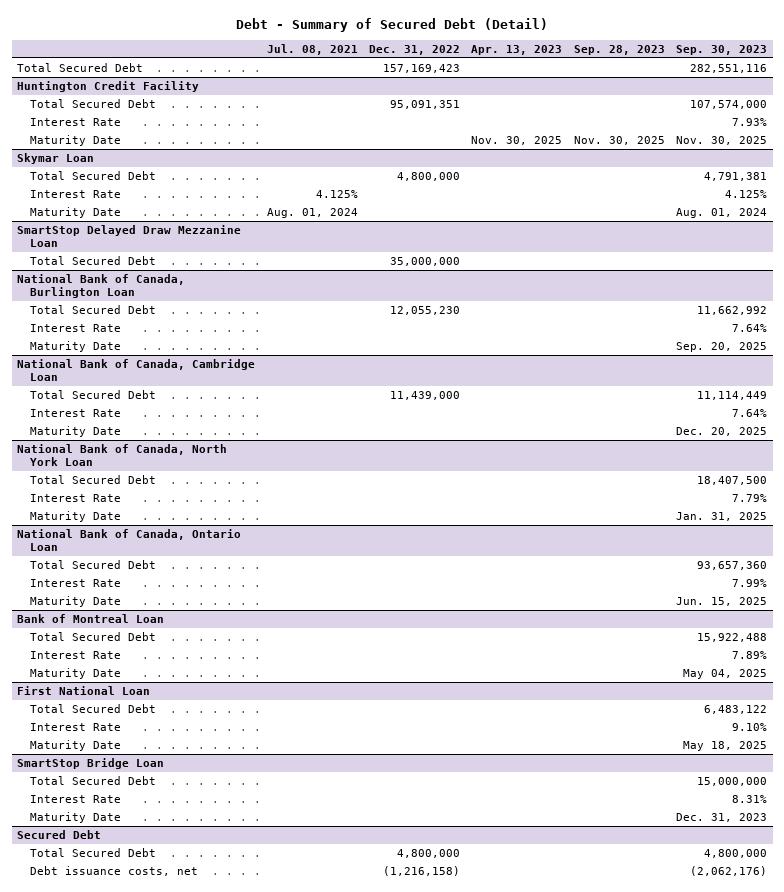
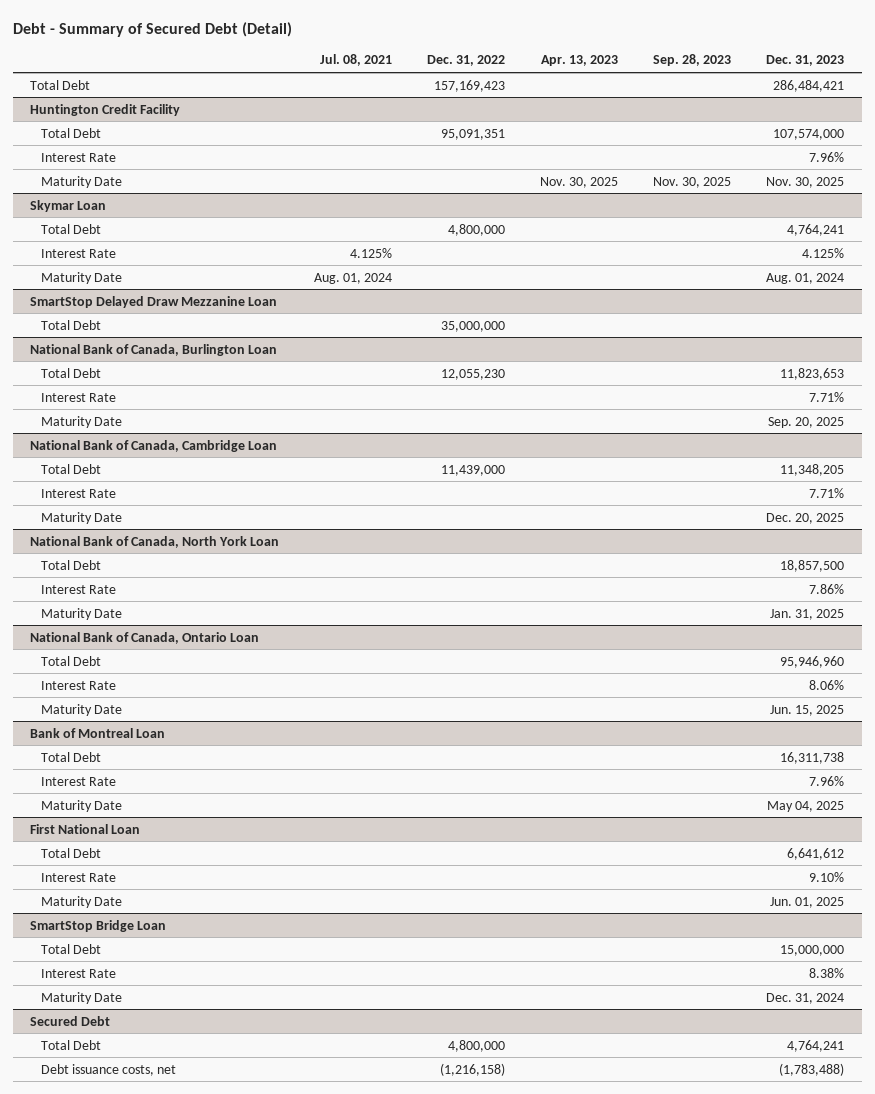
- | Jul. 08, 2021 | Dec. 31, 2022 | Apr. 13, 2023 | Sep. 28, 2023 | Sep. 30, 2023
+ | Jul. 08, 2021 | Dec. 31, 2022 | Apr. 13, 2023 | Sep. 28, 2023 | Dec. 31, 2023
- Total Secured Debt | | 157,169,423 | | | 282,551,116
+ Total Debt | | 157,169,423 | | | 286,484,421
@ Huntington Credit Facility
- Total Secured Debt | | 95,091,351 | | | 107,574,000
+ Total Debt | | 95,091,351 | | | 107,574,000
@ Skymar Loan
- Total Secured Debt | | 4,800,000 | | | 4,791,381
+ Total Debt | | 4,800,000 | | | 4,764,241
@ SmartStop Delayed Draw Mezzanine Loan
- Total Secured Debt | | 35,000,000 | | |
+ Total Debt | | 35,000,000 | | |
@ National Bank of Canada, Burlington Loan
- Total Secured Debt | | 12,055,230 | | | 11,662,992
+ Total Debt | | 12,055,230 | | | 11,823,653
@ National Bank of Canada, Cambridge Loan
- Total Secured Debt | | 11,439,000 | | | 11,114,449
+ Total Debt | | 11,439,000 | | | 11,348,205
@ National Bank of Canada, North York Loan
- Total Secured Debt | | | | | 18,407,500
+ Total Debt | | | | | 18,857,500
@ National Bank of Canada, Ontario Loan
- Total Secured Debt | | | | | 93,657,360
+ Total Debt | | | | | 95,946,960
@ Bank of Montreal Loan
- Total Secured Debt | | | | | 15,922,488
+ Total Debt | | | | | 16,311,738
@ First National Loan
- Total Secured Debt | | | | | 6,483,122
+ Total Debt | | | | | 6,641,612
@ SmartStop Bridge Loan
- Total Secured Debt | | | | | 15,000,000
+ Total Debt | | | | | 15,000,000
@ Secured Debt
- Total Secured Debt | | 4,800,000 | | | 4,800,000
+ Total Debt | | 4,800,000 | | | 4,764,241

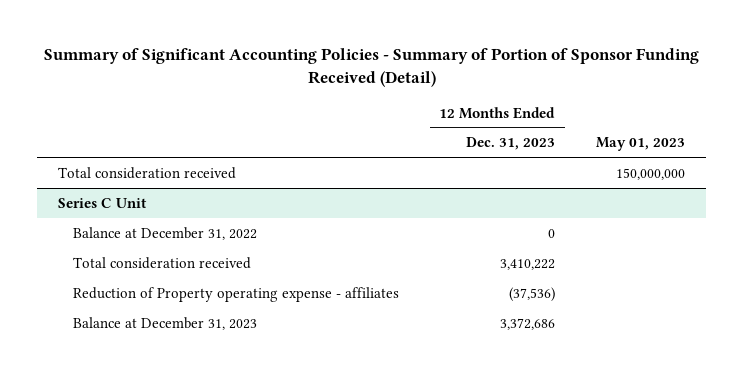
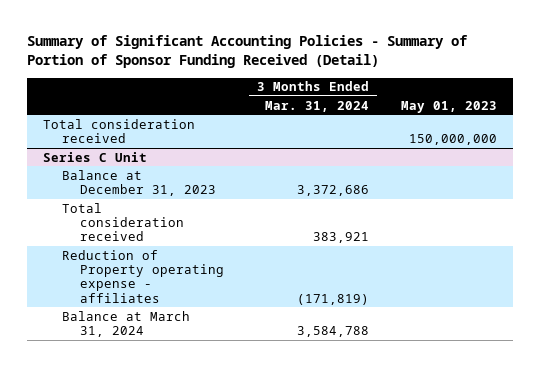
- | 12 Months Ended Dec. 31, 2023 | May 01, 2023
+ | 3 Months Ended Mar. 31, 2024 | May 01, 2023
@ Series C Unit
- Balance at December 31, 2022 | 0 |
moved up: Balance at December 31, 2023 | 3,372,686 |
+ Balance at March 31, 2024 | 3,584,788 |

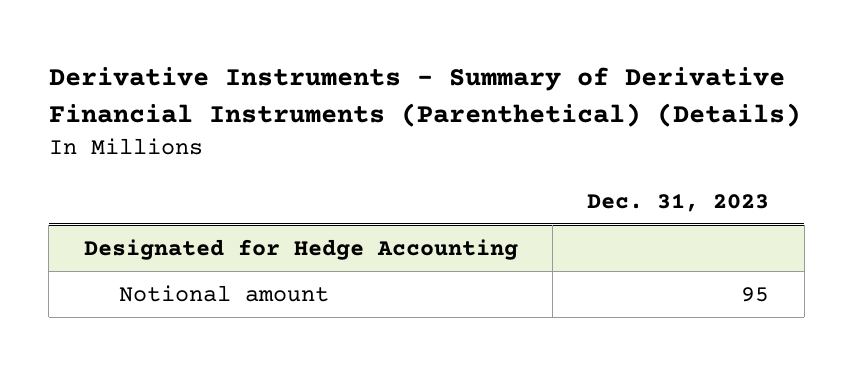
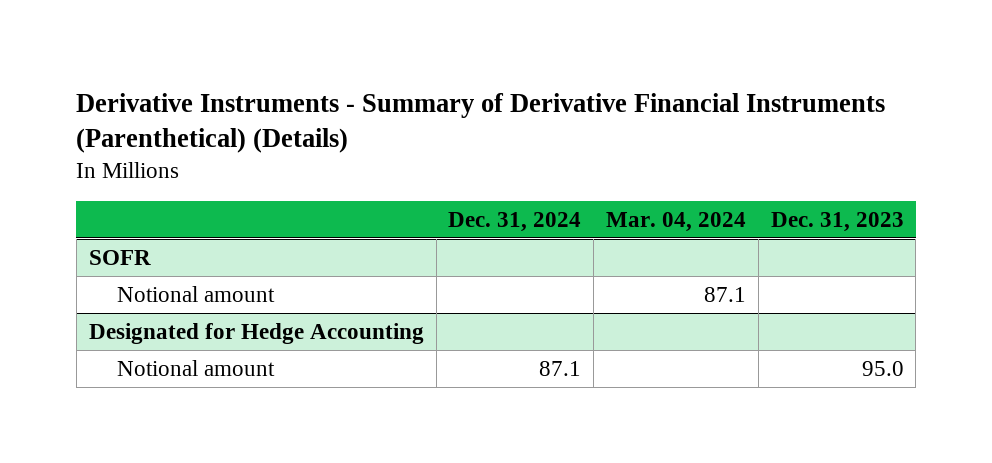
- | Dec. 31, 2023
+ | Dec. 31, 2024 | Mar. 04, 2024 | Dec. 31, 2023
+ SOFR
+ Notional amount | | 87.1 |
@ Designated for Hedge Accounting
- Notional amount | 95
+ Notional amount | 87.1 | | 95.0

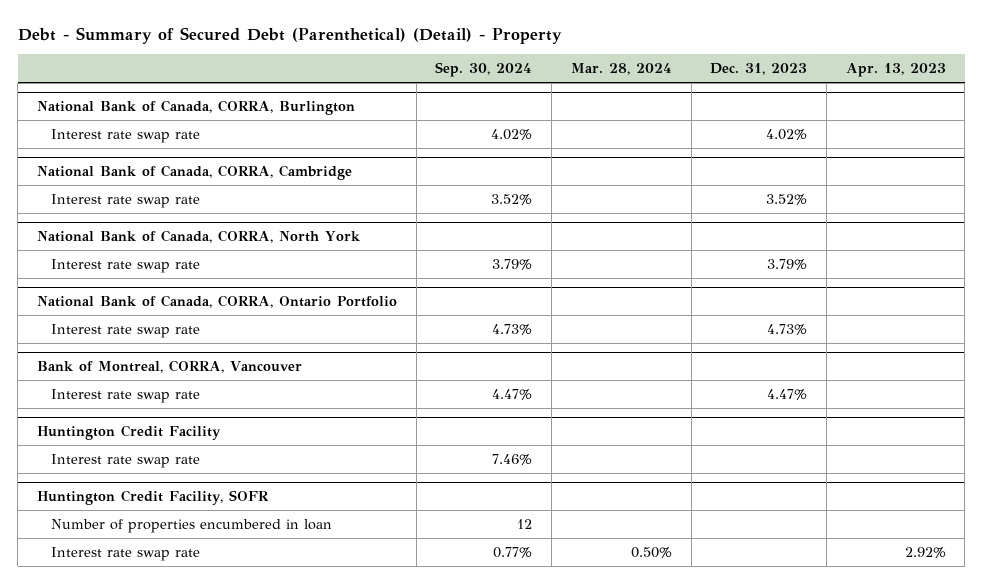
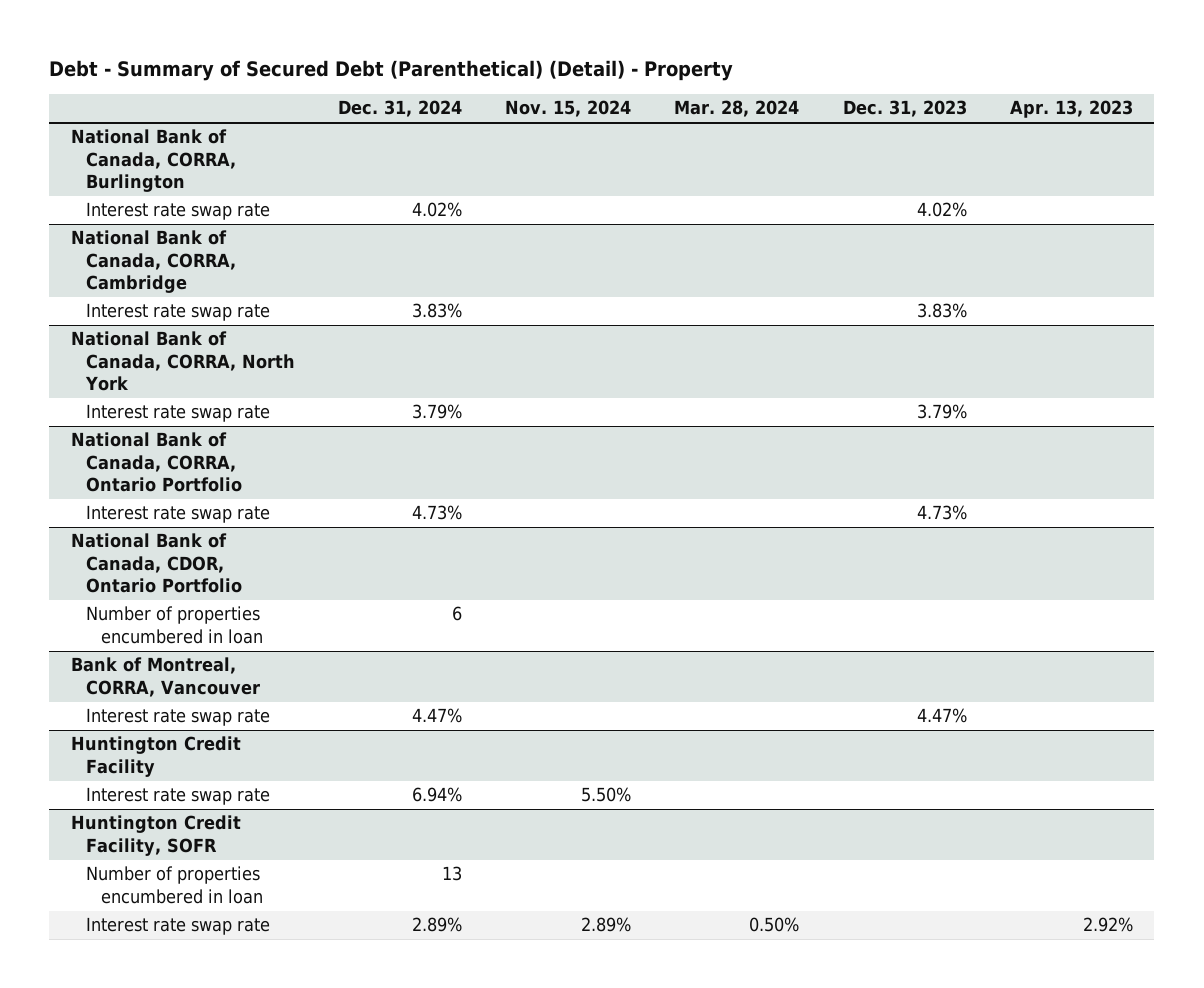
- | Sep. 30, 2024 | Mar. 28, 2024 | Dec. 31, 2023 | Apr. 13, 2023
+ | Dec. 31, 2024 | Nov. 15, 2024 | Mar. 28, 2024 | Dec. 31, 2023 | Apr. 13, 2023
@ National Bank of Canada, CORRA, Cambridge
- Interest rate swap rate | 3.52% | | 3.52% |
+ Interest rate swap rate | 3.83% | | | 3.83% |
+ National Bank of Canada, CDOR, Ontario Portfolio
+ Number of properties encumbered in loan | 6 | | | |

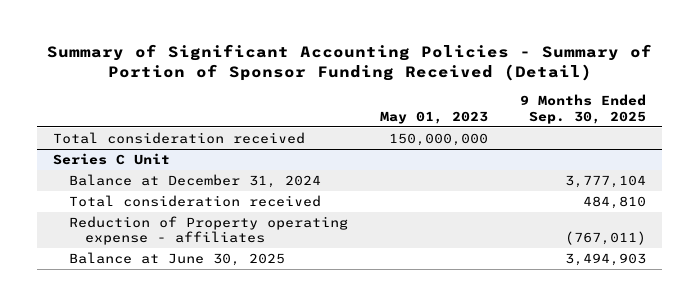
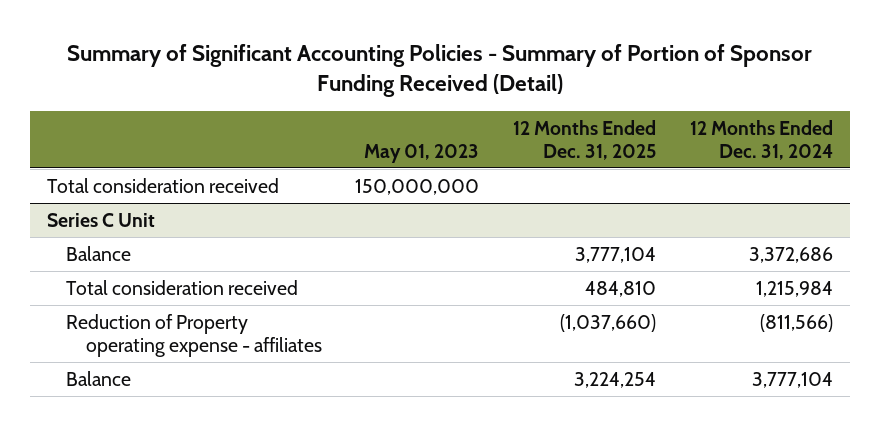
- | May 01, 2023 | 9 Months Ended Sep. 30, 2025
+ | May 01, 2023 | 12 Months Ended Dec. 31, 2025 | 12 Months Ended Dec. 31, 2024
@ Series C Unit
- Balance at December 31, 2024 | | 3,777,104
+ Balance | | 3,777,104 | 3,372,686
- Balance at June 30, 2025 | | 3,494,903
+ Balance | | 3,224,254 | 3,777,104

